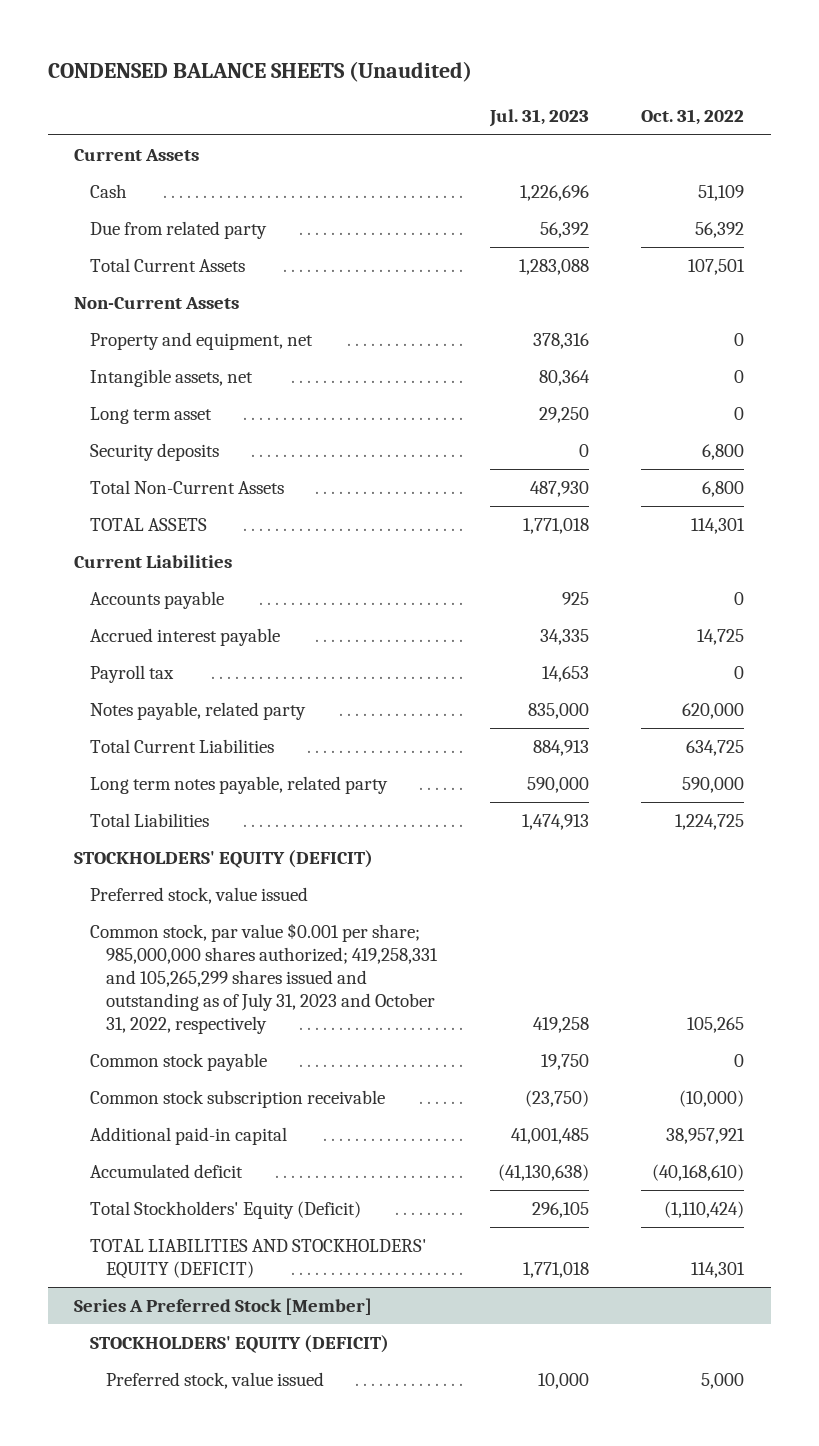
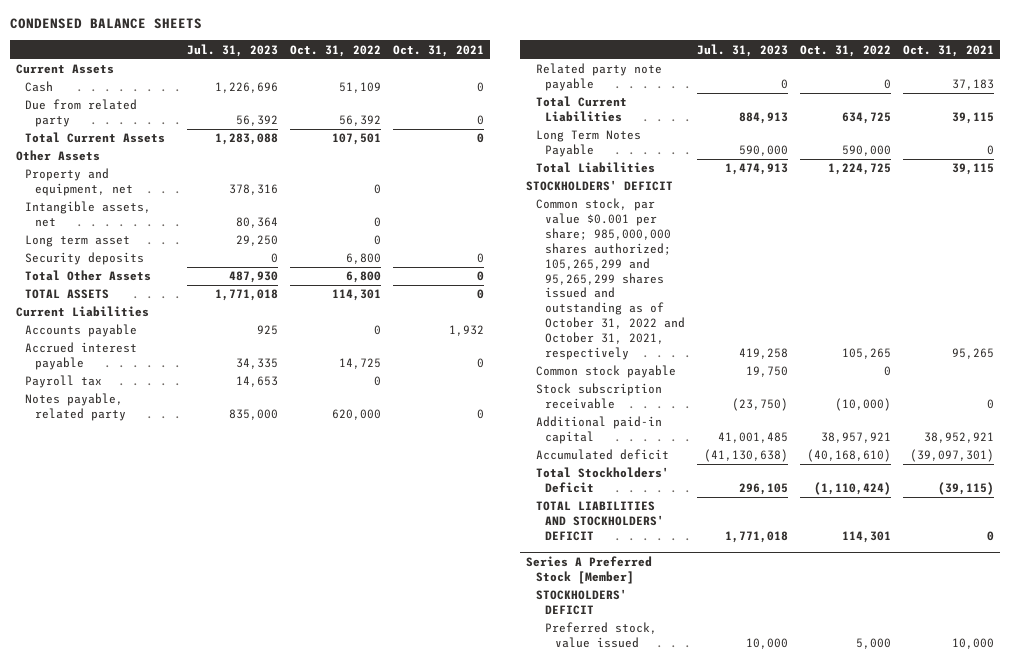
- CONDENSED BALANCE SHEETS (Unaudited)
+ CONDENSED BALANCE SHEETS
- | Jul. 31, 2023 | Oct. 31, 2022
+ | Jul. 31, 2023 | Oct. 31, 2022 | Oct. 31, 2021
- Non-Current Assets
+ Other Assets
- Total Non-Current Assets | 487,930 | 6,800
+ Total Other Assets | 487,930 | 6,800 | 0
+ Related party note payable | 0 | 0 | 37,183
- Long term notes payable, related party | 590,000 | 590,000
+ Long Term Notes Payable | 590,000 | 590,000 | 0
- STOCKHOLDERS' EQUITY (DEFICIT)
- Preferred stock, value issued
- Common stock, par value $0.001 per share; 985,000,000 shares authorized; 419,258,331 and 105,265,299 shares issued and outstanding as of July 31, 2023 and October 31, 2022, respectively | 419,258 | 105,265
+ STOCKHOLDERS' DEFICIT
+ Common stock, par value $0.001 per share; 985,000,000 shares authorized; 105,265,299 and 95,265,299 shares issued and outstanding as of October 31, 2022 and October 31, 2021, respectively | 419,258 | 105,265 | 95,265
- Common stock subscription receivable | (23,750) | (10,000)
+ Stock subscription receivable | (23,750) | (10,000) | 0
- Total Stockholders' Equity (Deficit) | 296,105 | (1,110,424)
- TOTAL LIABILITIES AND STOCKHOLDERS' EQUITY (DEFICIT) | 1,771,018 | 114,301
+ Total Stockholders' Deficit | 296,105 | (1,110,424) | (39,115)
+ TOTAL LIABILITIES AND STOCKHOLDERS' DEFICIT | 1,771,018 | 114,301 | 0
@ Series A Preferred Stock [Member]
- STOCKHOLDERS' EQUITY (DEFICIT)
+ STOCKHOLDERS' DEFICIT

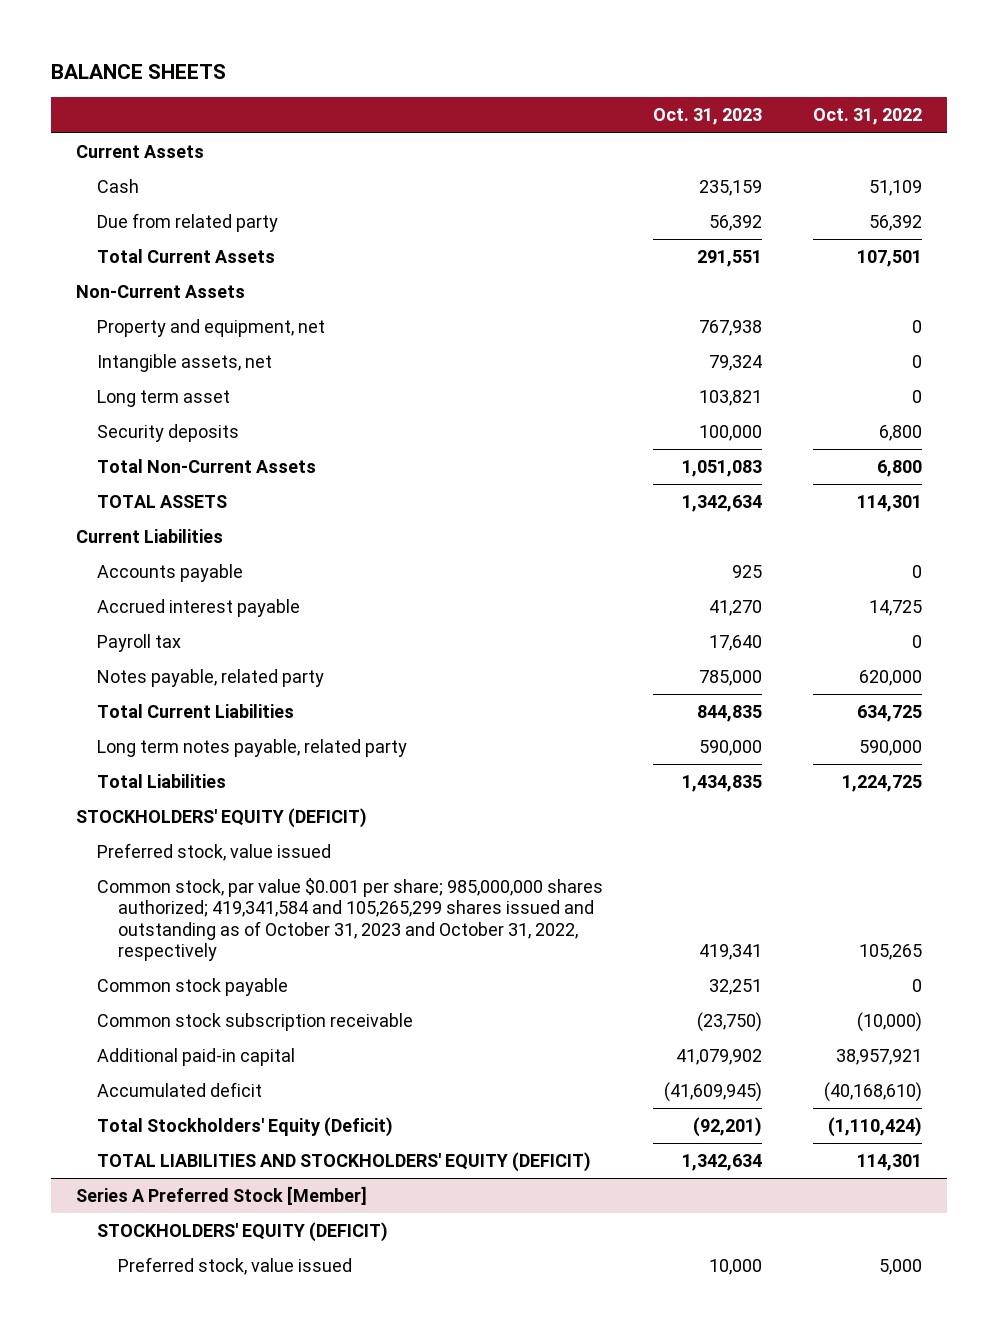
- CONDENSED BALANCE SHEETS
+ BALANCE SHEETS
- | Jul. 31, 2023 | Oct. 31, 2022 | Oct. 31, 2021
+ | Oct. 31, 2023 | Oct. 31, 2022
- Other Assets
+ Non-Current Assets
- Total Other Assets | 487,930 | 6,800 | 0
+ Total Non-Current Assets | 1,051,083 | 6,800
- Related party note payable | 0 | 0 | 37,183
- Long Term Notes Payable | 590,000 | 590,000 | 0
+ Long term notes payable, related party | 590,000 | 590,000
- STOCKHOLDERS' DEFICIT
- Common stock, par value $0.001 per share; 985,000,000 shares authorized; 105,265,299 and 95,265,299 shares issued and outstanding as of October 31, 2022 and October 31, 2021, respectively | 419,258 | 105,265 | 95,265
+ STOCKHOLDERS' EQUITY (DEFICIT)
+ Preferred stock, value issued
+ Common stock, par value $0.001 per share; 985,000,000 shares authorized; 419,341,584 and 105,265,299 shares issued and outstanding as of October 31, 2023 and October 31, 2022, respectively | 419,341 | 105,265
- Stock subscription receivable | (23,750) | (10,000) | 0
+ Common stock subscription receivable | (23,750) | (10,000)
- Total Stockholders' Deficit | 296,105 | (1,110,424) | (39,115)
- TOTAL LIABILITIES AND STOCKHOLDERS' DEFICIT | 1,771,018 | 114,301 | 0
+ Total Stockholders' Equity (Deficit) | (92,201) | (1,110,424)
+ TOTAL LIABILITIES AND STOCKHOLDERS' EQUITY (DEFICIT) | 1,342,634 | 114,301
@ Series A Preferred Stock [Member]
- STOCKHOLDERS' DEFICIT
+ STOCKHOLDERS' EQUITY (DEFICIT)

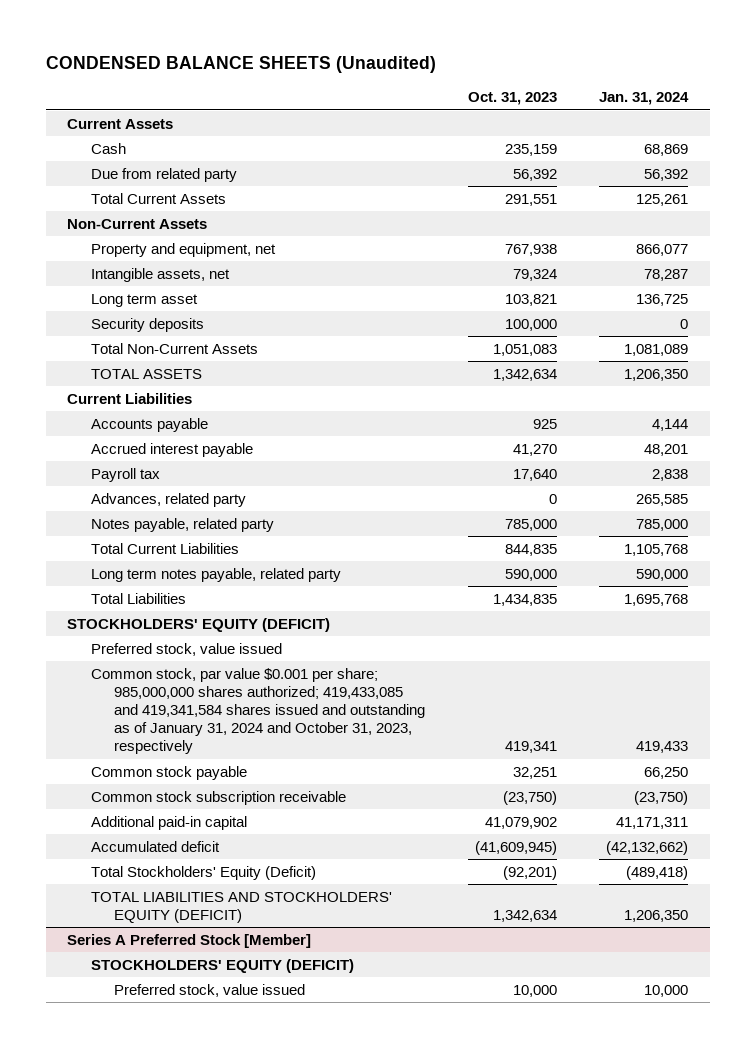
- BALANCE SHEETS
+ CONDENSED BALANCE SHEETS (Unaudited)
- | Oct. 31, 2023 | Oct. 31, 2022
+ | Oct. 31, 2023 | Jan. 31, 2024
+ Advances, related party | 0 | 265,585
- Common stock, par value $0.001 per share; 985,000,000 shares authorized; 419,341,584 and 105,265,299 shares issued and outstanding as of October 31, 2023 and October 31, 2022, respectively | 419,341 | 105,265
+ Common stock, par value $0.001 per share; 985,000,000 shares authorized; 419,433,085 and 419,341,584 shares issued and outstanding as of January 31, 2024 and October 31, 2023, respectively | 419,341 | 419,433

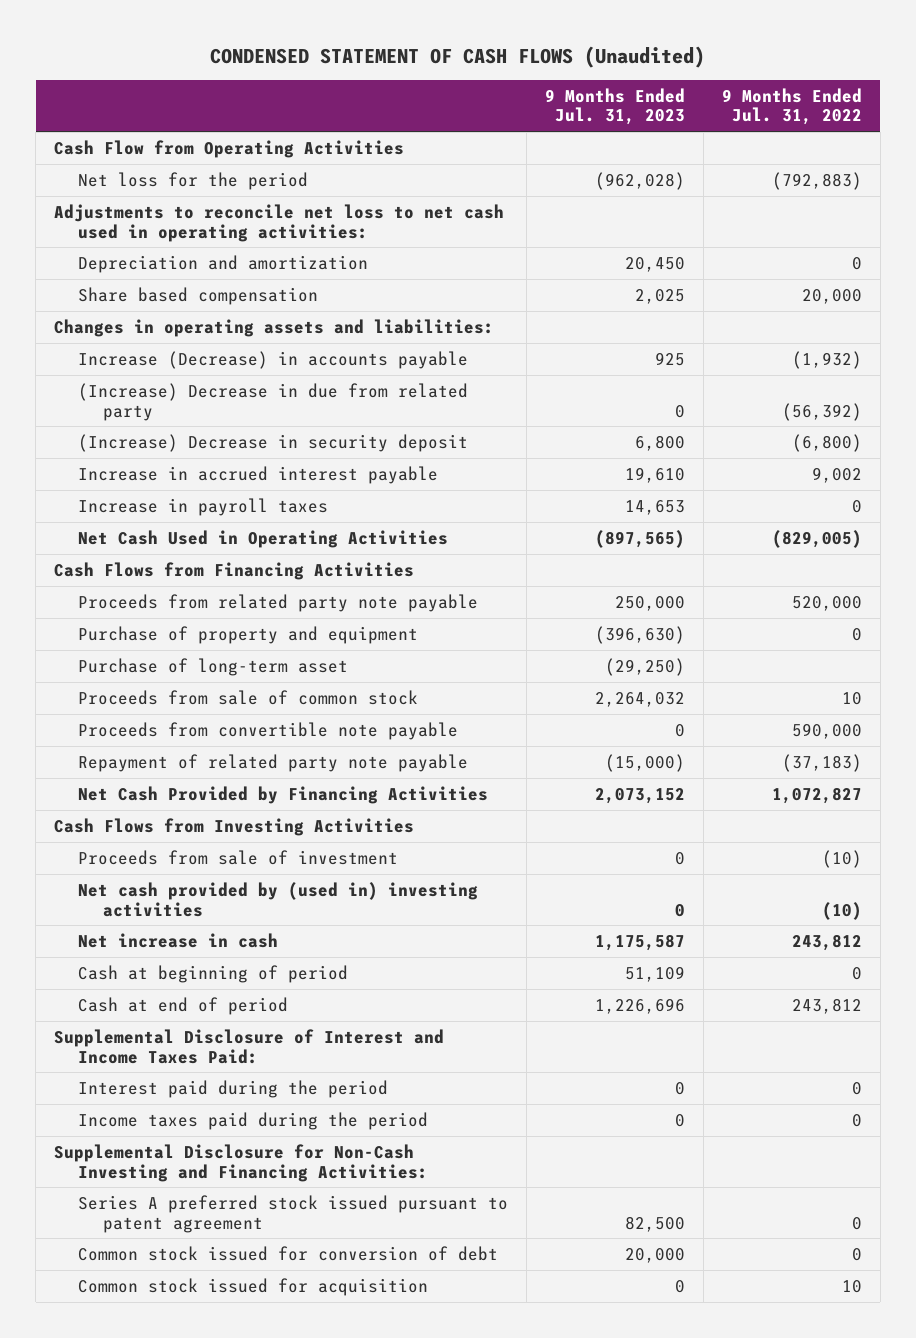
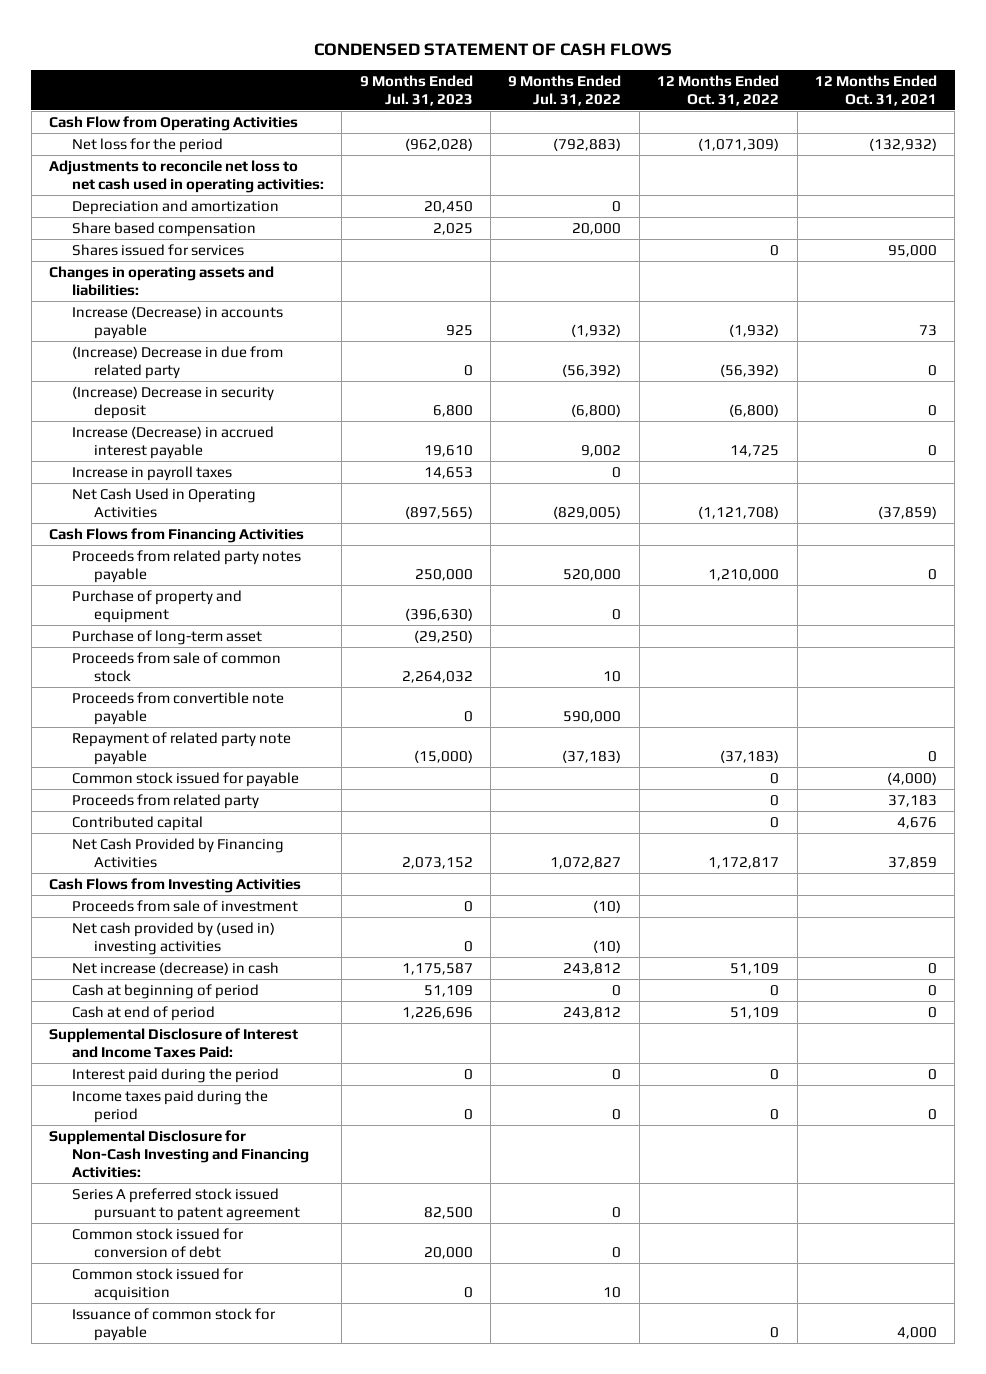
- CONDENSED STATEMENT OF CASH FLOWS (Unaudited)
+ CONDENSED STATEMENT OF CASH FLOWS
- | 9 Months Ended Jul. 31, 2023 | 9 Months Ended Jul. 31, 2022
+ | 9 Months Ended Jul. 31, 2023 | 9 Months Ended Jul. 31, 2022 | 12 Months Ended Oct. 31, 2022 | 12 Months Ended Oct. 31, 2021
+ Shares issued for services | | | 0 | 95,000
- Increase in accrued interest payable | 19,610 | 9,002
+ Increase (Decrease) in accrued interest payable | 19,610 | 9,002 | 14,725 | 0
- Proceeds from related party note payable | 250,000 | 520,000
+ Proceeds from related party notes payable | 250,000 | 520,000 | 1,210,000 | 0
+ Common stock issued for payable | | | 0 | (4,000)
+ Proceeds from related party | | | 0 | 37,183
+ Contributed capital | | | 0 | 4,676
- Net increase in cash | 1,175,587 | 243,812
+ Net increase (decrease) in cash | 1,175,587 | 243,812 | 51,109 | 0
+ Issuance of common stock for payable | | | 0 | 4,000

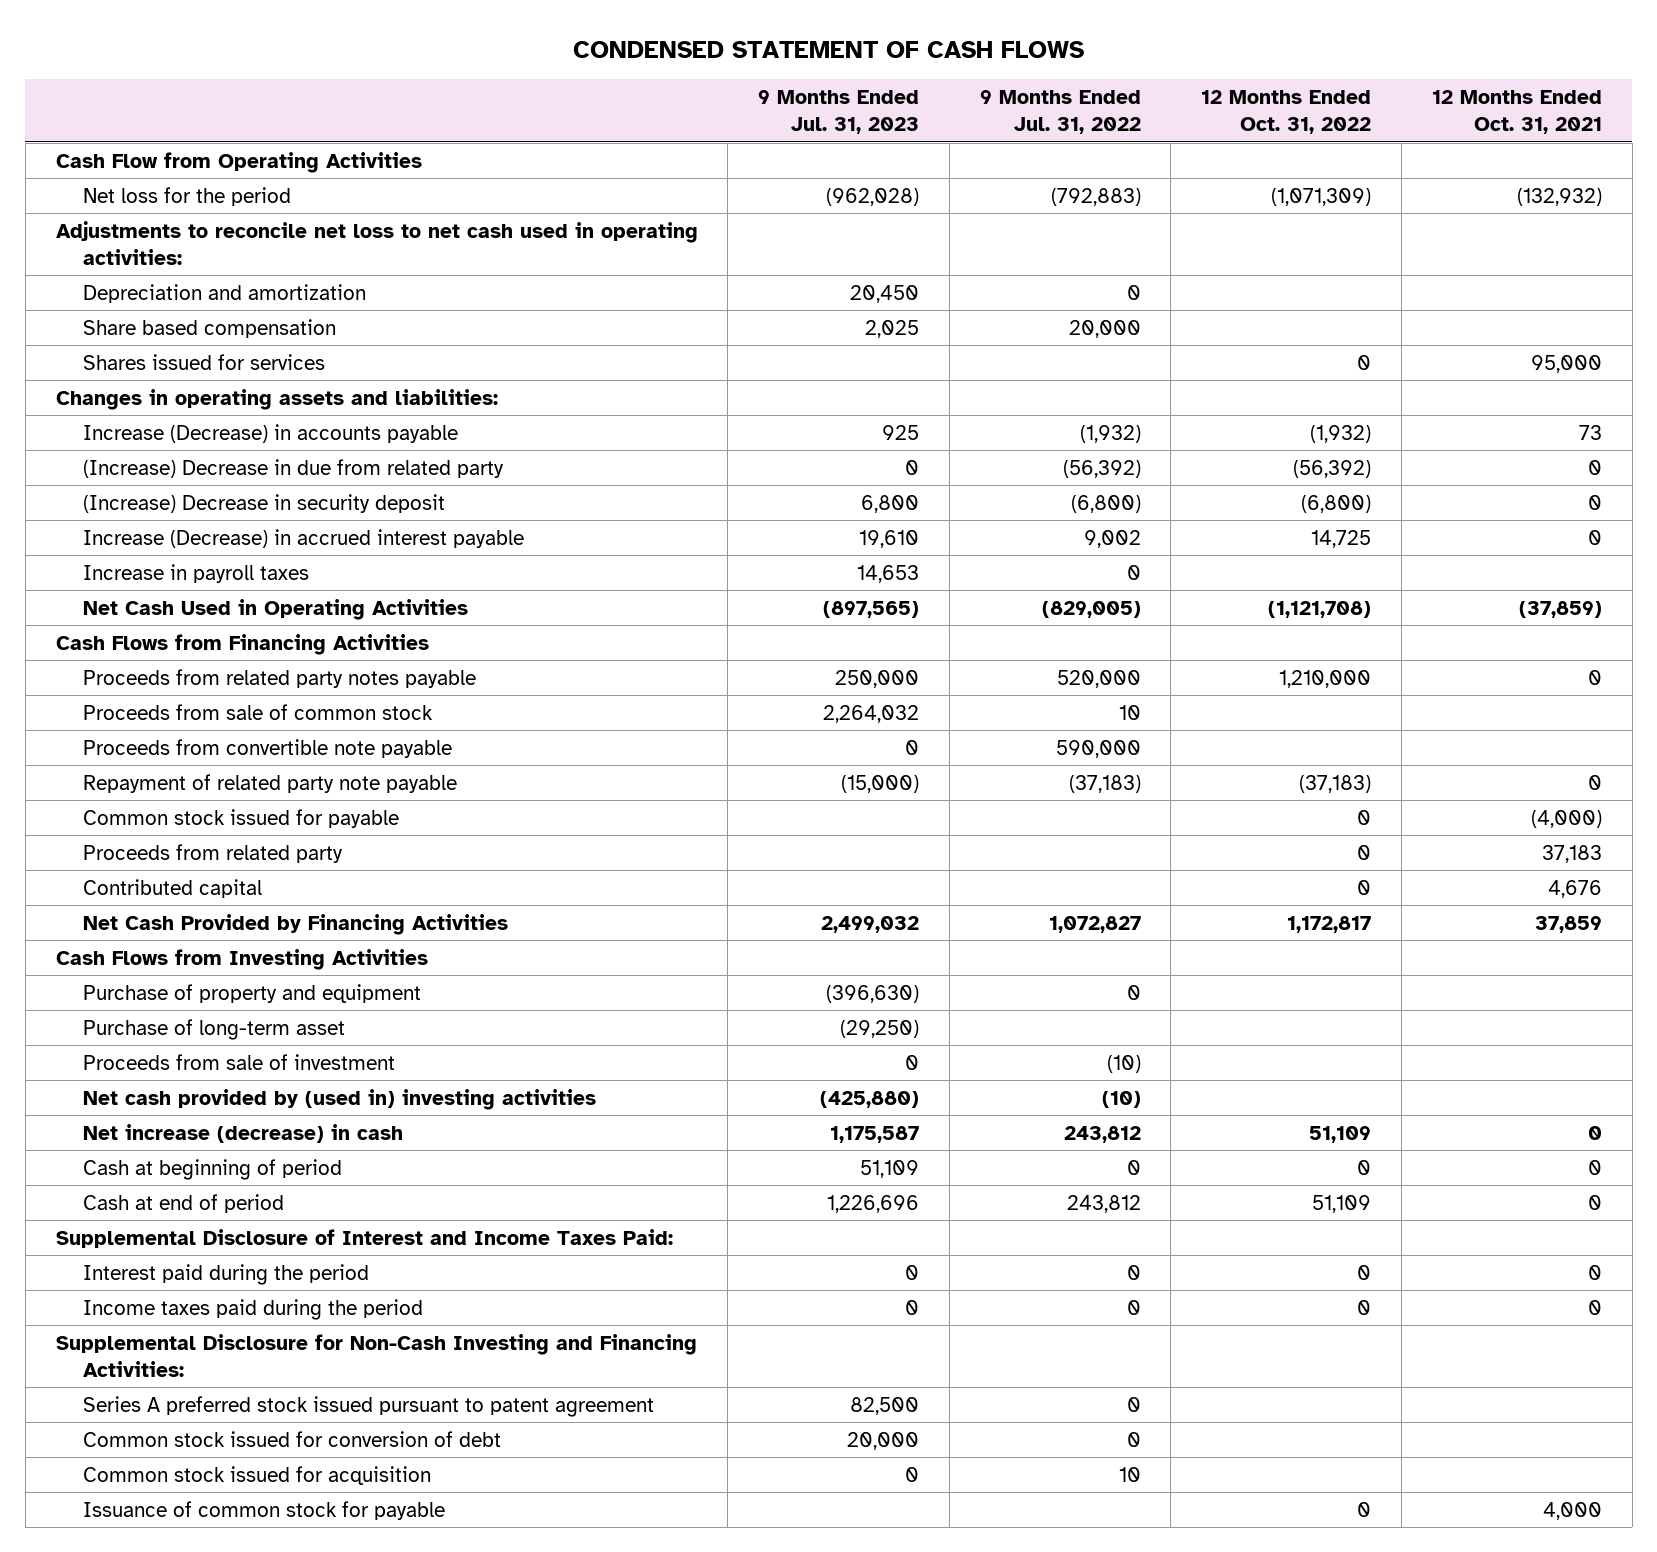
- Net Cash Provided by Financing Activities | 2,073,152 | 1,072,827 | 1,172,817 | 37,859
+ Net Cash Provided by Financing Activities | 2,499,032 | 1,072,827 | 1,172,817 | 37,859
moved down: Purchase of property and equipment | (396,630) | 0 | |
moved down: Purchase of long-term asset | (29,250) | | |
- Net cash provided by (used in) investing activities | 0 | (10) | |
+ Net cash provided by (used in) investing activities | (425,880) | (10) | |

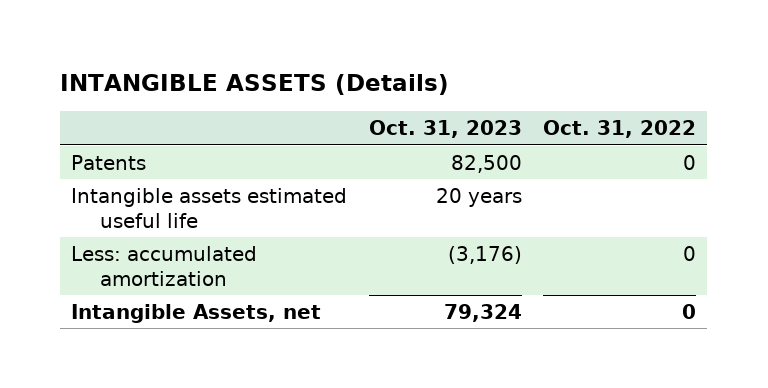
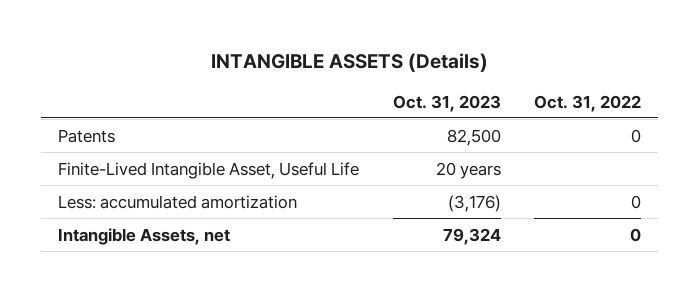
- Intangible assets estimated useful life | 20 years |
+ Finite-Lived Intangible Asset, Useful Life | 20 years |

